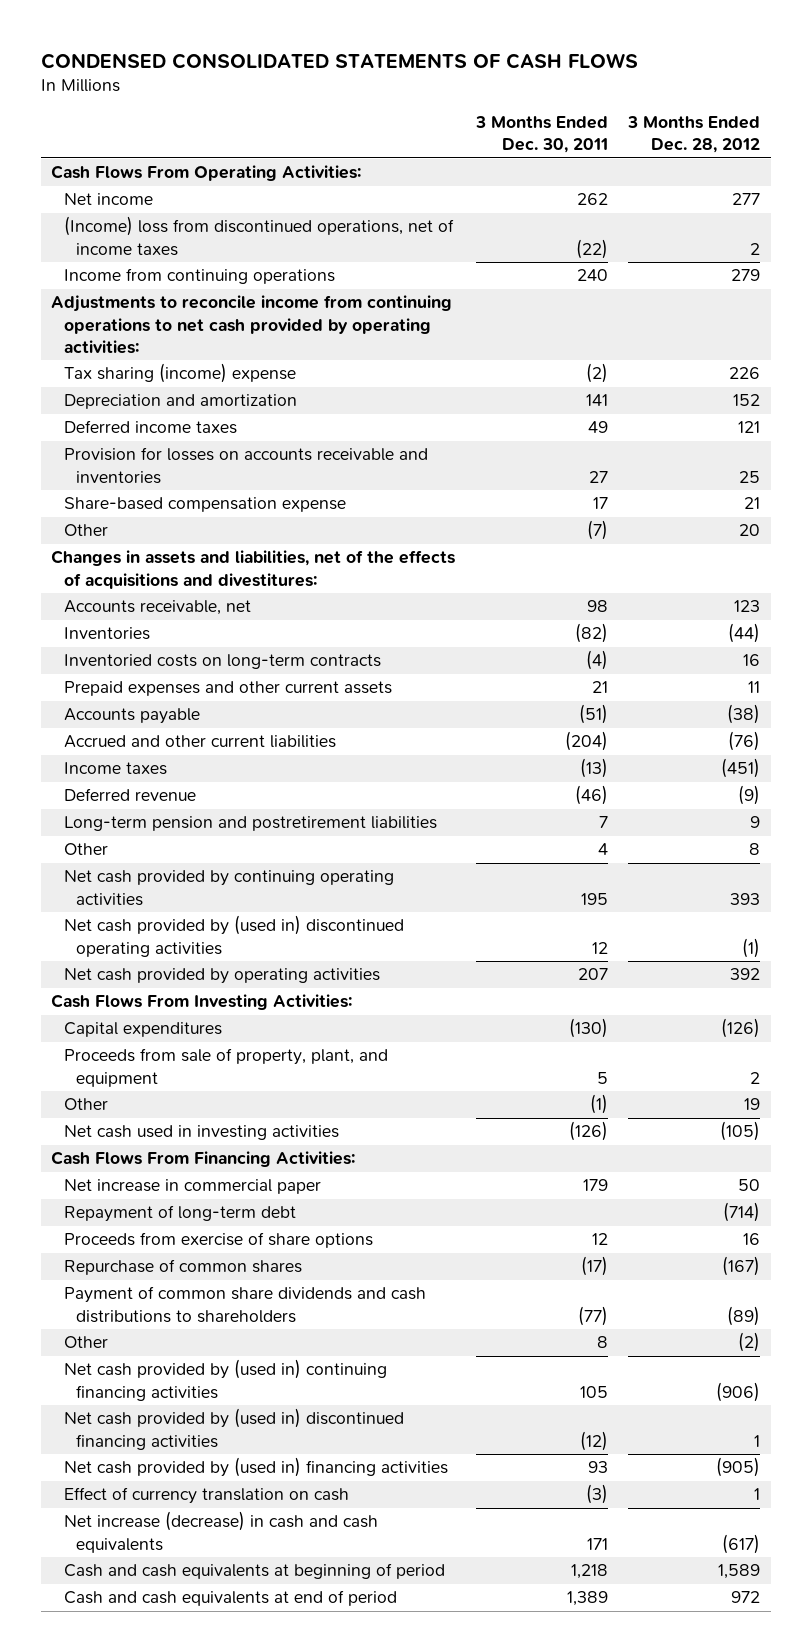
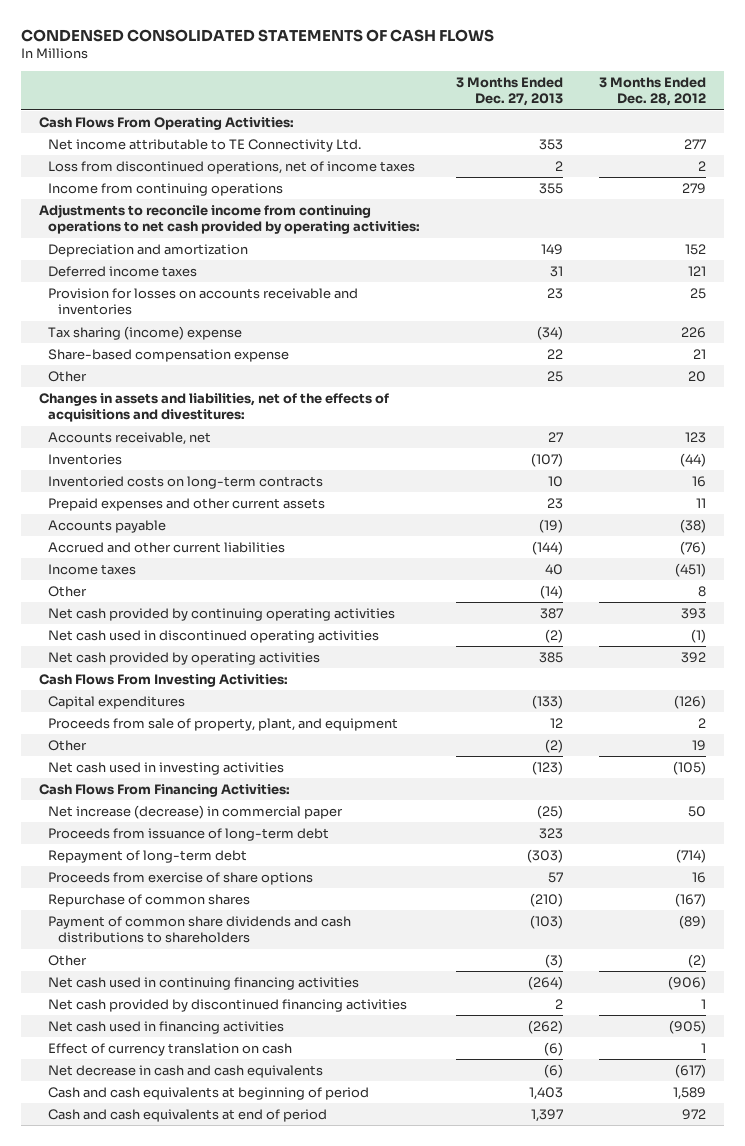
- | 3 Months Ended Dec. 30, 2011 | 3 Months Ended Dec. 28, 2012
+ | 3 Months Ended Dec. 27, 2013 | 3 Months Ended Dec. 28, 2012
- Net income | 262 | 277
- (Income) loss from discontinued operations, net of income taxes | (22) | 2
+ Net income attributable to TE Connectivity Ltd. | 353 | 277
+ Loss from discontinued operations, net of income taxes | 2 | 2
moved down: Tax sharing (income) expense | (34) | 226
- Deferred revenue | (46) | (9)
- Long-term pension and postretirement liabilities | 7 | 9
- Net cash provided by (used in) discontinued operating activities | 12 | (1)
+ Net cash used in discontinued operating activities | (2) | (1)
- Net increase in commercial paper | 179 | 50
+ Net increase (decrease) in commercial paper | (25) | 50
+ Proceeds from issuance of long-term debt | 323 |
- Net cash provided by (used in) continuing financing activities | 105 | (906)
- Net cash provided by (used in) discontinued financing activities | (12) | 1
- Net cash provided by (used in) financing activities | 93 | (905)
+ Net cash used in continuing financing activities | (264) | (906)
+ Net cash provided by discontinued financing activities | 2 | 1
+ Net cash used in financing activities | (262) | (905)
- Net increase (decrease) in cash and cash equivalents | 171 | (617)
+ Net decrease in cash and cash equivalents | (6) | (617)

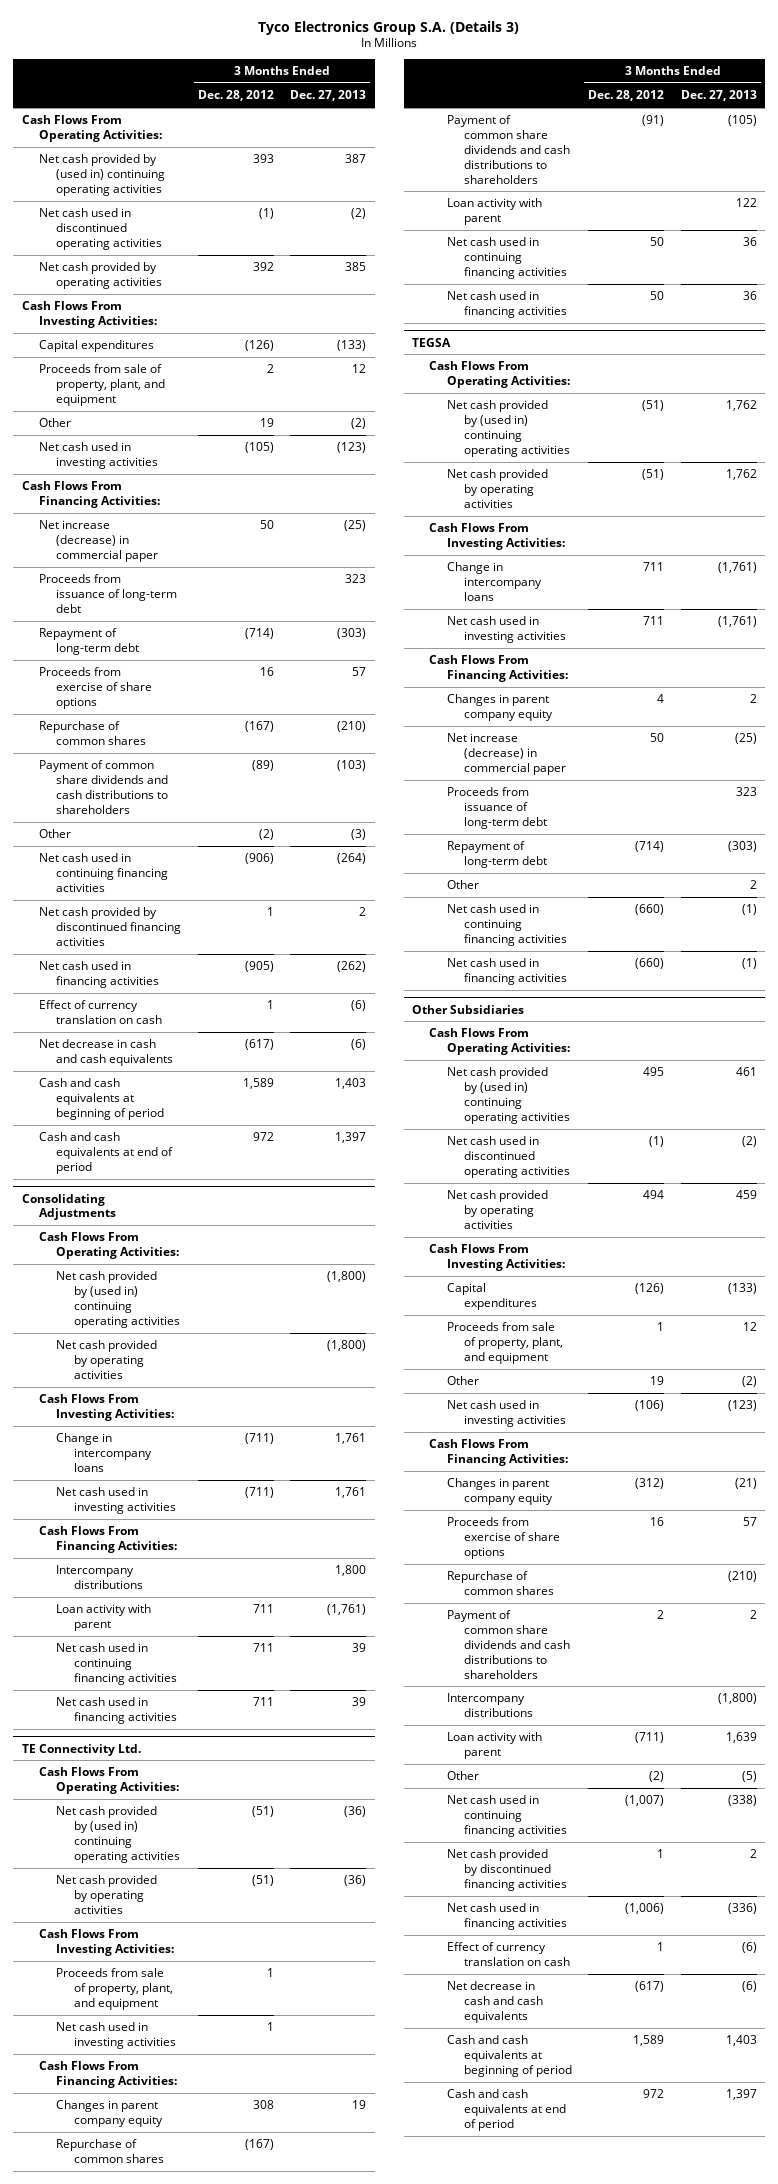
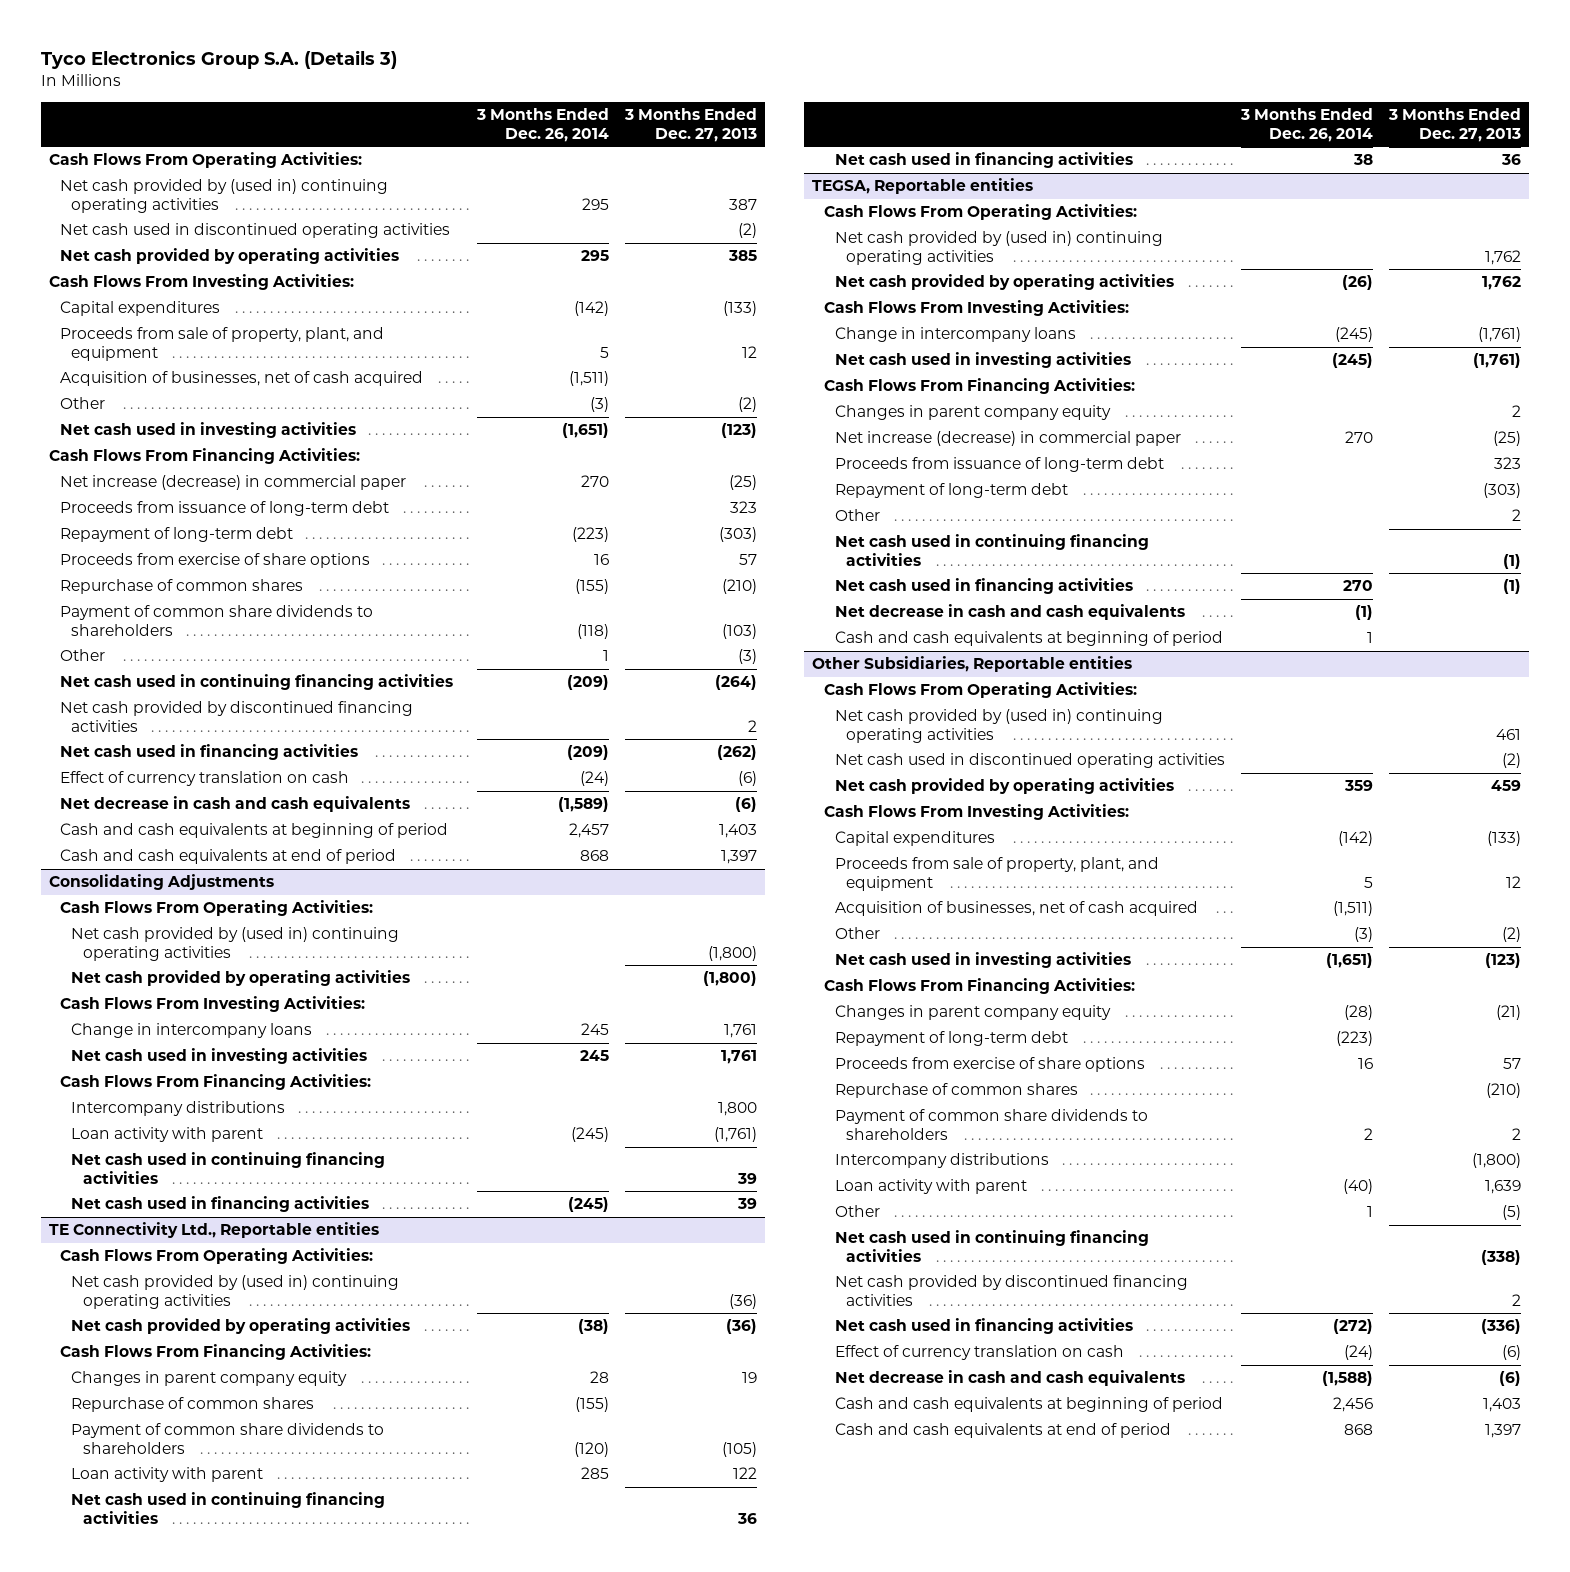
- | 3 Months Ended Dec. 28, 2012 | 3 Months Ended Dec. 27, 2013
+ | 3 Months Ended Dec. 26, 2014 | 3 Months Ended Dec. 27, 2013
+ Acquisition of businesses, net of cash acquired | (1,511) |
- Payment of common share dividends and cash distributions to shareholders | (89) | (103)
+ Payment of common share dividends to shareholders | (118) | (103)
- TE Connectivity Ltd.
+ TE Connectivity Ltd., Reportable entities
- Cash Flows From Investing Activities:
- Proceeds from sale of property, plant, and equipment | 1 |
- Net cash used in investing activities | 1 |
- Payment of common share dividends and cash distributions to shareholders | (91) | (105)
+ Payment of common share dividends to shareholders | (120) | (105)
- TEGSA
+ TEGSA, Reportable entities
- Other Subsidiaries
+ Net decrease in cash and cash equivalents | (1) |
+ Cash and cash equivalents at beginning of period | 1 |
+ Other Subsidiaries, Reportable entities
+ Acquisition of businesses, net of cash acquired | (1,511) |
+ Repayment of long-term debt | (223) |
- Payment of common share dividends and cash distributions to shareholders | 2 | 2
+ Payment of common share dividends to shareholders | 2 | 2

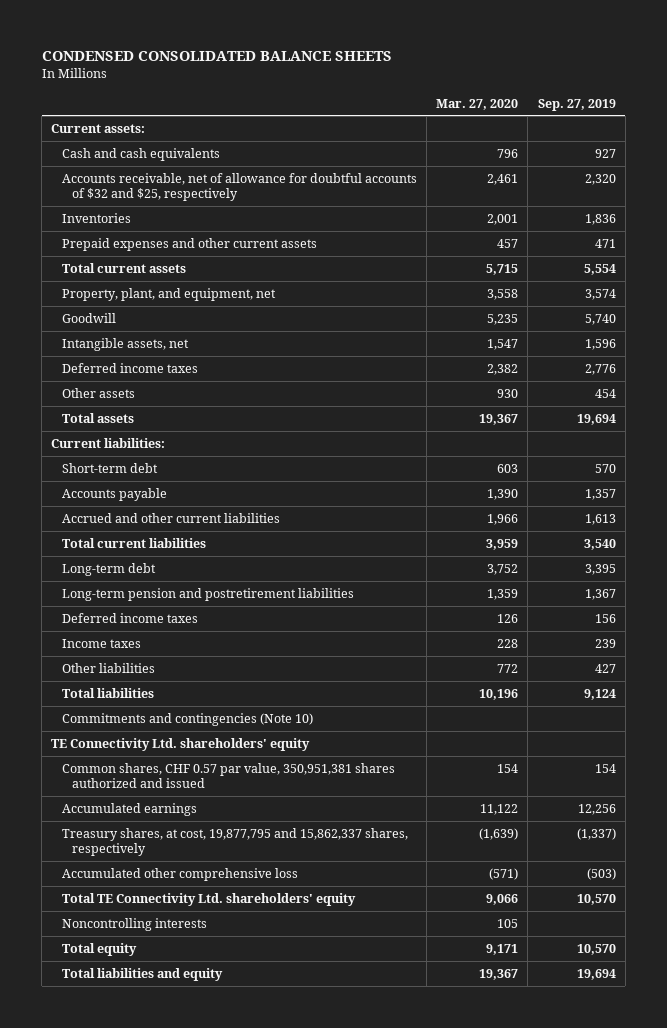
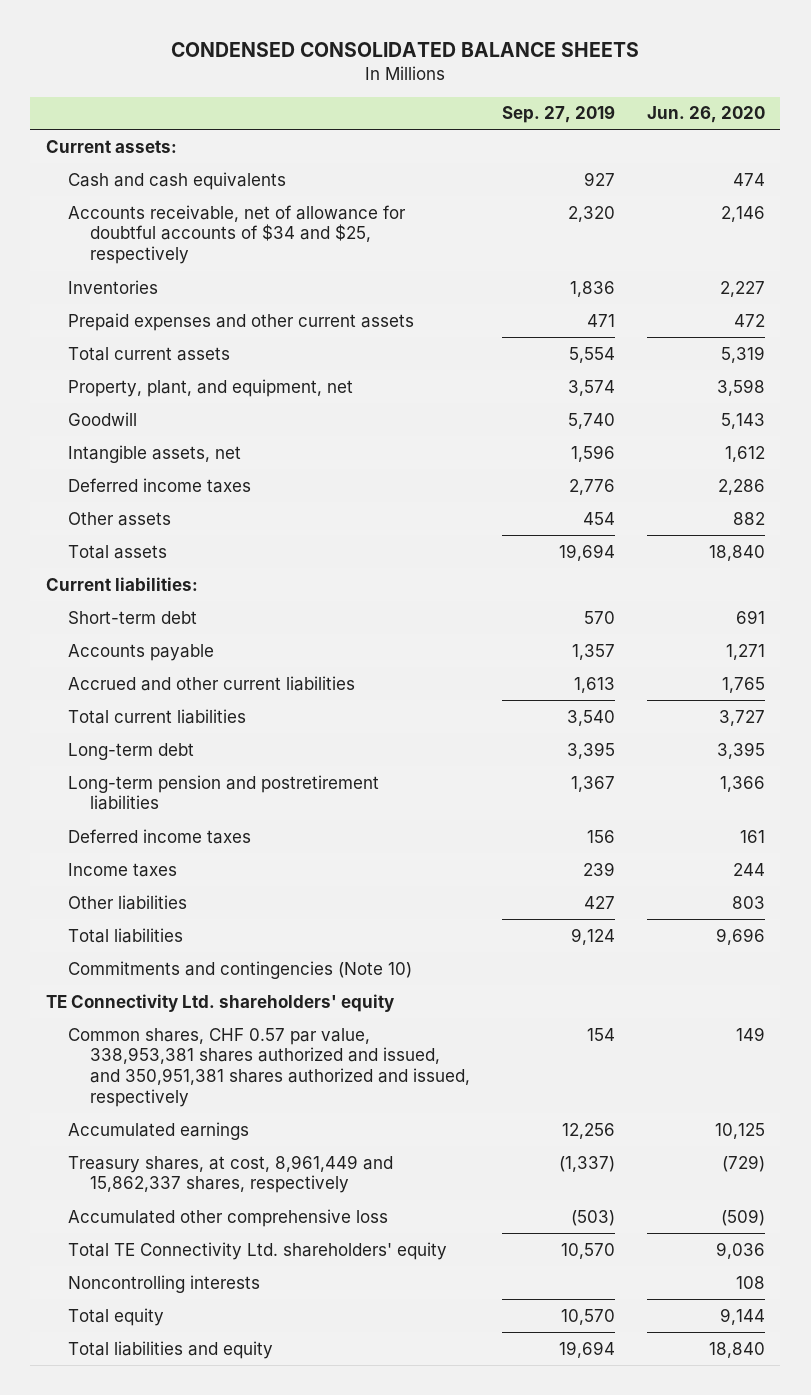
- | Mar. 27, 2020 | Sep. 27, 2019
+ | Sep. 27, 2019 | Jun. 26, 2020
- Accounts receivable, net of allowance for doubtful accounts of $32 and $25, respectively | 2,461 | 2,320
+ Accounts receivable, net of allowance for doubtful accounts of $34 and $25, respectively | 2,320 | 2,146
- Common shares, CHF 0.57 par value, 350,951,381 shares authorized and issued | 154 | 154
+ Common shares, CHF 0.57 par value, 338,953,381 shares authorized and issued, and 350,951,381 shares authorized and issued, respectively | 154 | 149
- Treasury shares, at cost, 19,877,795 and 15,862,337 shares, respectively | (1,639) | (1,337)
+ Treasury shares, at cost, 8,961,449 and 15,862,337 shares, respectively | (1,337) | (729)

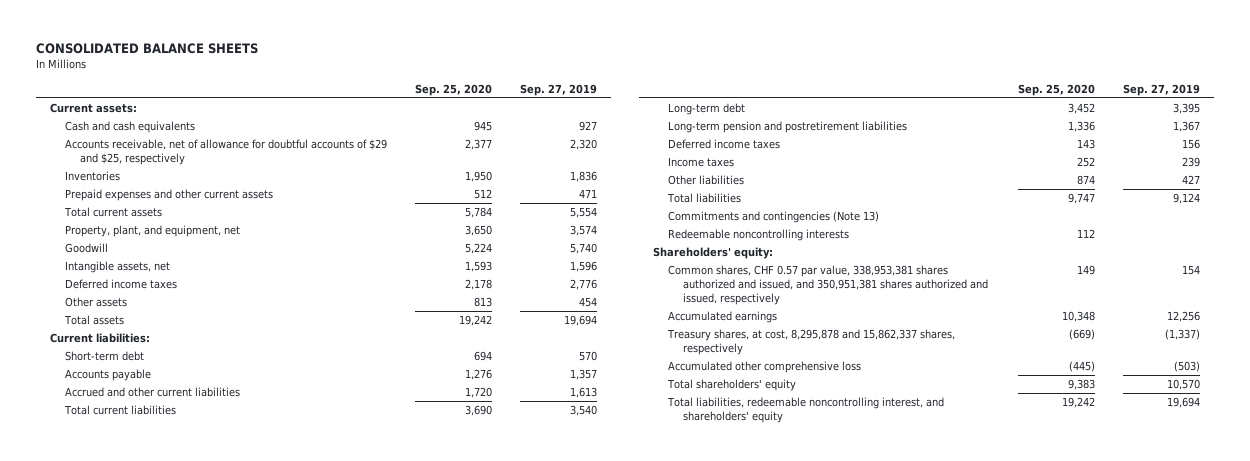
- CONDENSED CONSOLIDATED BALANCE SHEETS
+ CONSOLIDATED BALANCE SHEETS
- | Sep. 27, 2019 | Jun. 26, 2020
+ | Sep. 25, 2020 | Sep. 27, 2019
- Accounts receivable, net of allowance for doubtful accounts of $34 and $25, respectively | 2,320 | 2,146
+ Accounts receivable, net of allowance for doubtful accounts of $29 and $25, respectively | 2,377 | 2,320
- Commitments and contingencies (Note 10)
- TE Connectivity Ltd. shareholders' equity
+ Commitments and contingencies (Note 13)
+ Redeemable noncontrolling interests | 112 |
+ Shareholders' equity:
- Treasury shares, at cost, 8,961,449 and 15,862,337 shares, respectively | (1,337) | (729)
+ Treasury shares, at cost, 8,295,878 and 15,862,337 shares, respectively | (669) | (1,337)
- Total TE Connectivity Ltd. shareholders' equity | 10,570 | 9,036
- Noncontrolling interests | | 108
- Total equity | 10,570 | 9,144
- Total liabilities and equity | 19,694 | 18,840
+ Total shareholders' equity | 9,383 | 10,570
+ Total liabilities, redeemable noncontrolling interest, and shareholders' equity | 19,242 | 19,694

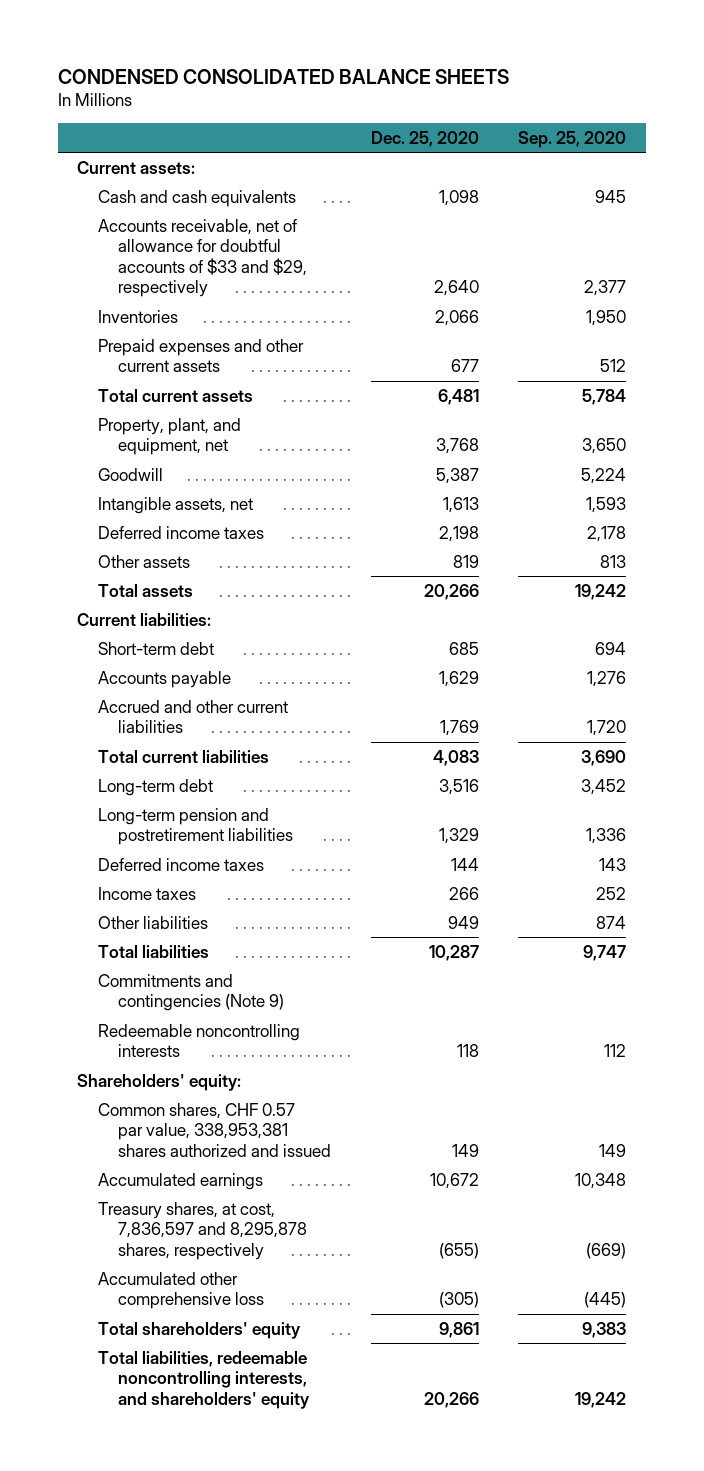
- CONSOLIDATED BALANCE SHEETS
+ CONDENSED CONSOLIDATED BALANCE SHEETS
- | Sep. 25, 2020 | Sep. 27, 2019
+ | Dec. 25, 2020 | Sep. 25, 2020
- Accounts receivable, net of allowance for doubtful accounts of $29 and $25, respectively | 2,377 | 2,320
+ Accounts receivable, net of allowance for doubtful accounts of $33 and $29, respectively | 2,640 | 2,377
- Commitments and contingencies (Note 13)
+ Commitments and contingencies (Note 9)
- Common shares, CHF 0.57 par value, 338,953,381 shares authorized and issued, and 350,951,381 shares authorized and issued, respectively | 149 | 154
+ Common shares, CHF 0.57 par value, 338,953,381 shares authorized and issued | 149 | 149
- Treasury shares, at cost, 8,295,878 and 15,862,337 shares, respectively | (669) | (1,337)
+ Treasury shares, at cost, 7,836,597 and 8,295,878 shares, respectively | (655) | (669)
- Total liabilities, redeemable noncontrolling interest, and shareholders' equity | 19,242 | 19,694
+ Total liabilities, redeemable noncontrolling interests, and shareholders' equity | 20,266 | 19,242

